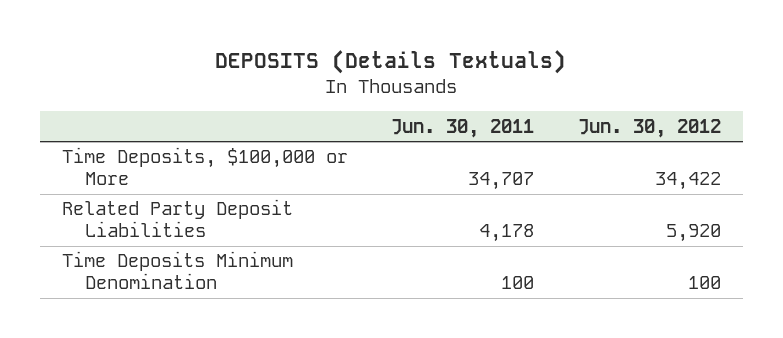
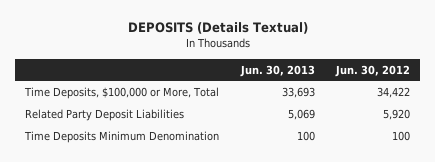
- DEPOSITS (Details Textuals)
+ DEPOSITS (Details Textual)
- | Jun. 30, 2011 | Jun. 30, 2012
+ | Jun. 30, 2013 | Jun. 30, 2012
- Time Deposits, $100,000 or More | 34,707 | 34,422
+ Time Deposits, $100,000 or More, Total | 33,693 | 34,422

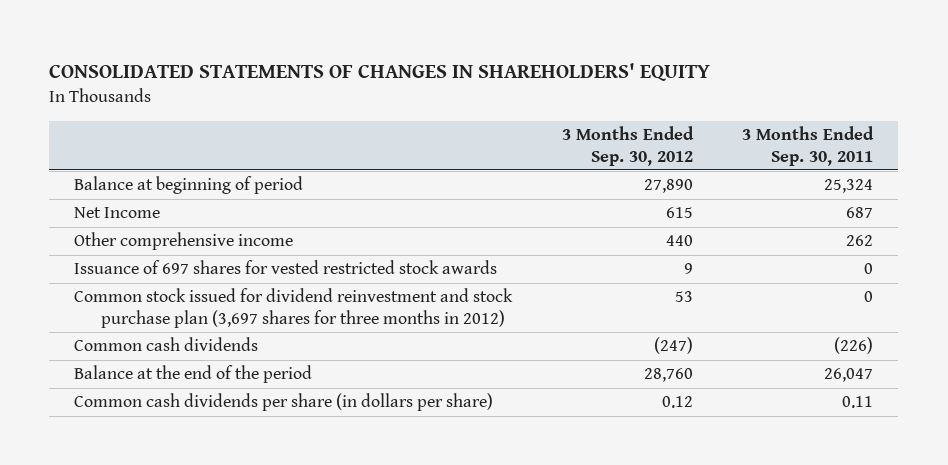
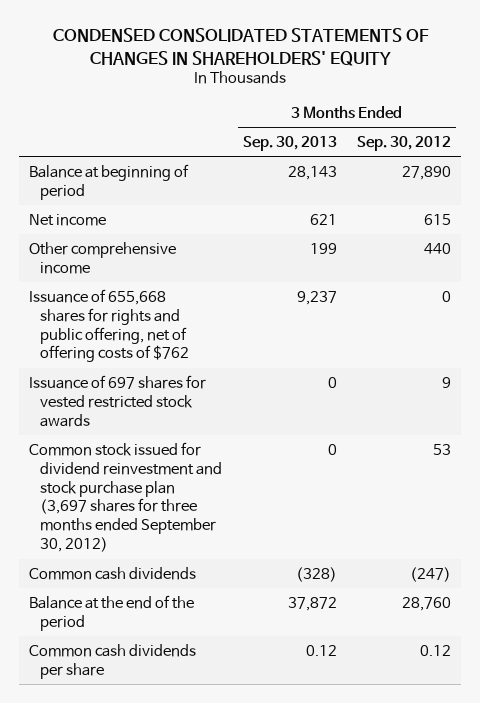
- CONSOLIDATED STATEMENTS OF CHANGES IN SHAREHOLDERS' EQUITY
+ CONDENSED CONSOLIDATED STATEMENTS OF CHANGES IN SHAREHOLDERS' EQUITY
- | 3 Months Ended Sep. 30, 2012 | 3 Months Ended Sep. 30, 2011
+ | 3 Months Ended Sep. 30, 2013 | 3 Months Ended Sep. 30, 2012
- Net Income | 615 | 687
+ Net income | 621 | 615
+ Issuance of 655,668 shares for rights and public offering, net of offering costs of $762 | 9,237 | 0
- Common stock issued for dividend reinvestment and stock purchase plan (3,697 shares for three months in 2012) | 53 | 0
+ Common stock issued for dividend reinvestment and stock purchase plan (3,697 shares for three months ended September 30, 2012) | 0 | 53
- Common cash dividends per share (in dollars per share) | 0.12 | 0.11
+ Common cash dividends per share | 0.12 | 0.12

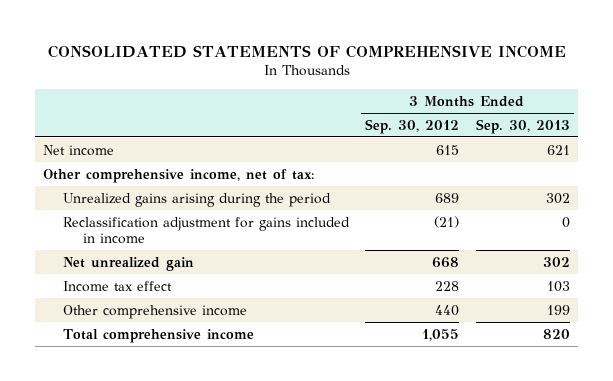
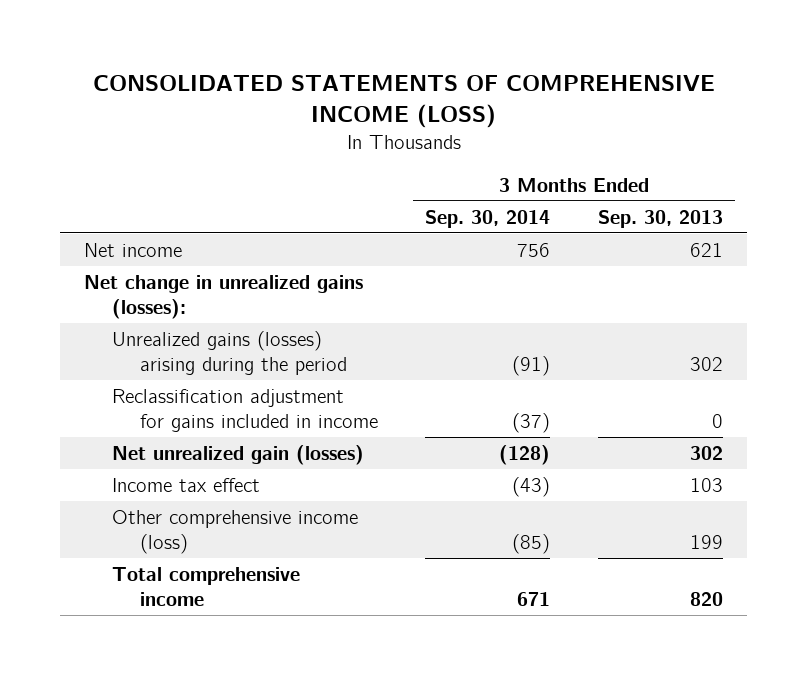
- CONSOLIDATED STATEMENTS OF COMPREHENSIVE INCOME
+ CONSOLIDATED STATEMENTS OF COMPREHENSIVE INCOME (LOSS)
- | 3 Months Ended Sep. 30, 2012 | 3 Months Ended Sep. 30, 2013
+ | 3 Months Ended Sep. 30, 2014 | 3 Months Ended Sep. 30, 2013
- Other comprehensive income, net of tax:
- Unrealized gains arising during the period | 689 | 302
+ Net change in unrealized gains (losses):
+ Unrealized gains (losses) arising during the period | (91) | 302
- Net unrealized gain | 668 | 302
+ Net unrealized gain (losses) | (128) | 302
- Other comprehensive income | 440 | 199
+ Other comprehensive income (loss) | (85) | 199

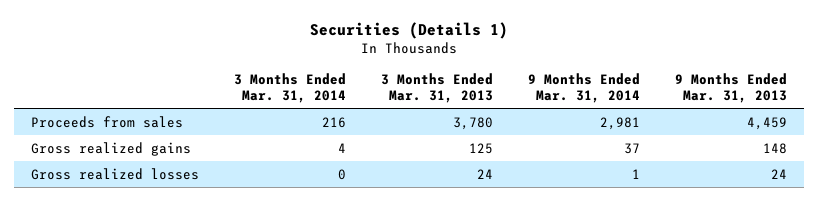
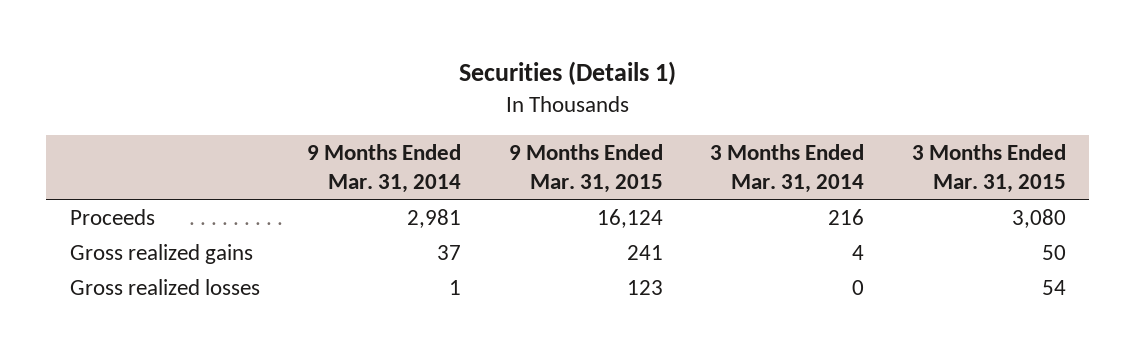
- | 3 Months Ended Mar. 31, 2014 | 3 Months Ended Mar. 31, 2013 | 9 Months Ended Mar. 31, 2014 | 9 Months Ended Mar. 31, 2013
+ | 9 Months Ended Mar. 31, 2014 | 9 Months Ended Mar. 31, 2015 | 3 Months Ended Mar. 31, 2014 | 3 Months Ended Mar. 31, 2015
- Proceeds from sales | 216 | 3,780 | 2,981 | 4,459
+ Proceeds | 2,981 | 16,124 | 216 | 3,080

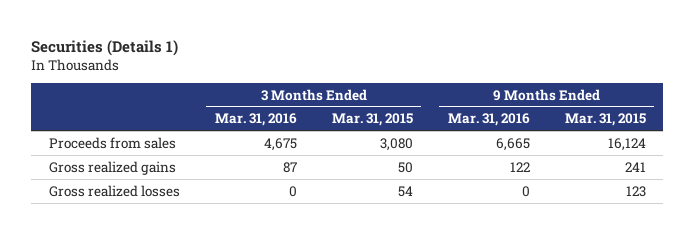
- | 9 Months Ended Mar. 31, 2014 | 9 Months Ended Mar. 31, 2015 | 3 Months Ended Mar. 31, 2014 | 3 Months Ended Mar. 31, 2015
+ | 3 Months Ended Mar. 31, 2016 | 3 Months Ended Mar. 31, 2015 | 9 Months Ended Mar. 31, 2016 | 9 Months Ended Mar. 31, 2015
- Proceeds | 2,981 | 16,124 | 216 | 3,080
+ Proceeds from sales | 4,675 | 3,080 | 6,665 | 16,124

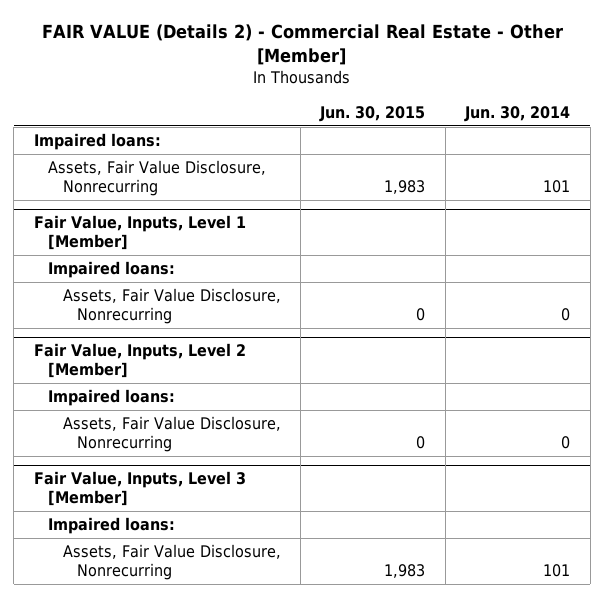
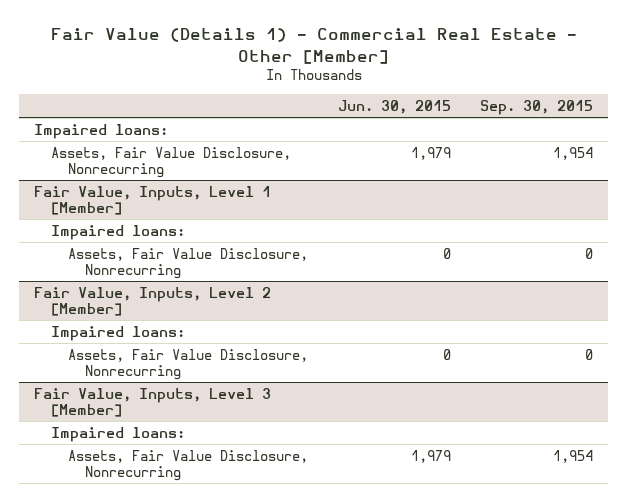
- FAIR VALUE (Details 2) - Commercial Real Estate - Other [Member]
+ Fair Value (Details 1) - Commercial Real Estate - Other [Member]
- | Jun. 30, 2015 | Jun. 30, 2014
+ | Jun. 30, 2015 | Sep. 30, 2015
- Assets, Fair Value Disclosure, Nonrecurring | 1,983 | 101
+ Assets, Fair Value Disclosure, Nonrecurring | 1,979 | 1,954
@ Fair Value, Inputs, Level 3 [Member]
- Assets, Fair Value Disclosure, Nonrecurring | 1,983 | 101
+ Assets, Fair Value Disclosure, Nonrecurring | 1,979 | 1,954

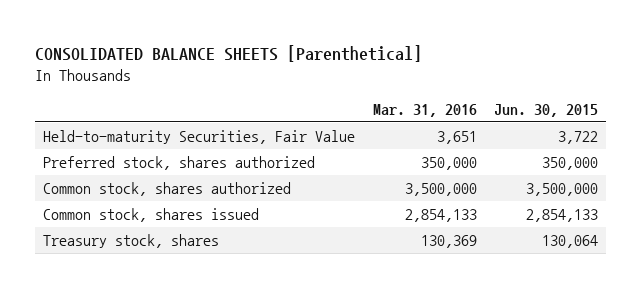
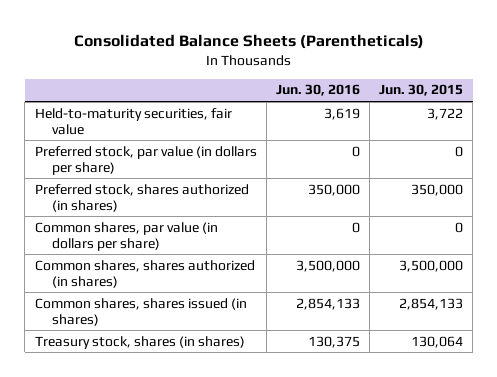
- CONSOLIDATED BALANCE SHEETS [Parenthetical]
+ Consolidated Balance Sheets (Parentheticals)
- | Mar. 31, 2016 | Jun. 30, 2015
+ | Jun. 30, 2016 | Jun. 30, 2015
- Held-to-maturity Securities, Fair Value | 3,651 | 3,722
- Preferred stock, shares authorized | 350,000 | 350,000
- Common stock, shares authorized | 3,500,000 | 3,500,000
- Common stock, shares issued | 2,854,133 | 2,854,133
- Treasury stock, shares | 130,369 | 130,064
+ Held-to-maturity securities, fair value | 3,619 | 3,722
+ Preferred stock, par value (in dollars per share) | 0 | 0
+ Preferred stock, shares authorized (in shares) | 350,000 | 350,000
+ Common shares, par value (in dollars per share) | 0 | 0
+ Common shares, shares authorized (in shares) | 3,500,000 | 3,500,000
+ Common shares, shares issued (in shares) | 2,854,133 | 2,854,133
+ Treasury stock, shares (in shares) | 130,375 | 130,064

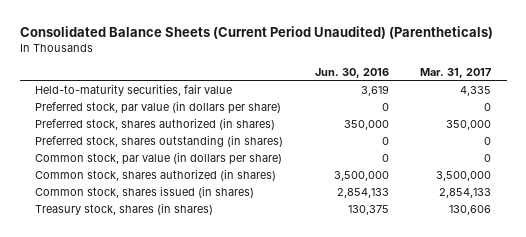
- Consolidated Balance Sheets (Parentheticals)
+ Consolidated Balance Sheets (Current Period Unaudited) (Parentheticals)
- | Jun. 30, 2016 | Jun. 30, 2015
+ | Jun. 30, 2016 | Mar. 31, 2017
- Common shares, par value (in dollars per share) | 0 | 0
- Common shares, shares authorized (in shares) | 3,500,000 | 3,500,000
- Common shares, shares issued (in shares) | 2,854,133 | 2,854,133
+ Preferred stock, shares outstanding (in shares) | 0 | 0
+ Common stock, par value (in dollars per share) | 0 | 0
+ Common stock, shares authorized (in shares) | 3,500,000 | 3,500,000
+ Common stock, shares issued (in shares) | 2,854,133 | 2,854,133

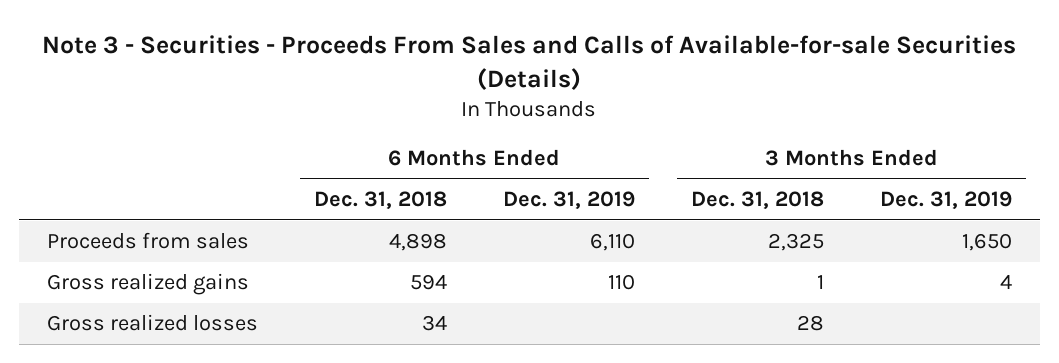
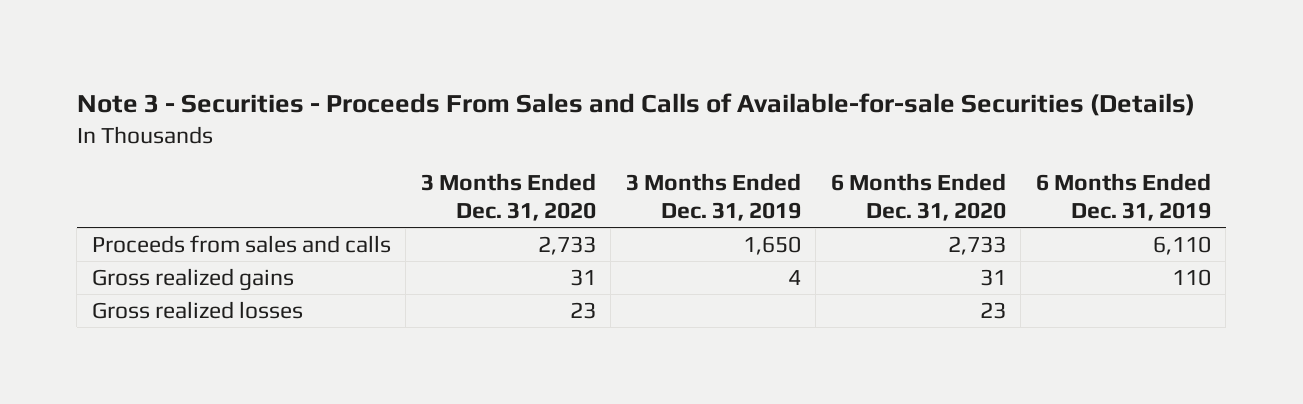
- | 6 Months Ended Dec. 31, 2018 | 6 Months Ended Dec. 31, 2019 | 3 Months Ended Dec. 31, 2018 | 3 Months Ended Dec. 31, 2019
+ | 3 Months Ended Dec. 31, 2020 | 3 Months Ended Dec. 31, 2019 | 6 Months Ended Dec. 31, 2020 | 6 Months Ended Dec. 31, 2019
- Proceeds from sales | 4,898 | 6,110 | 2,325 | 1,650
+ Proceeds from sales and calls | 2,733 | 1,650 | 2,733 | 6,110

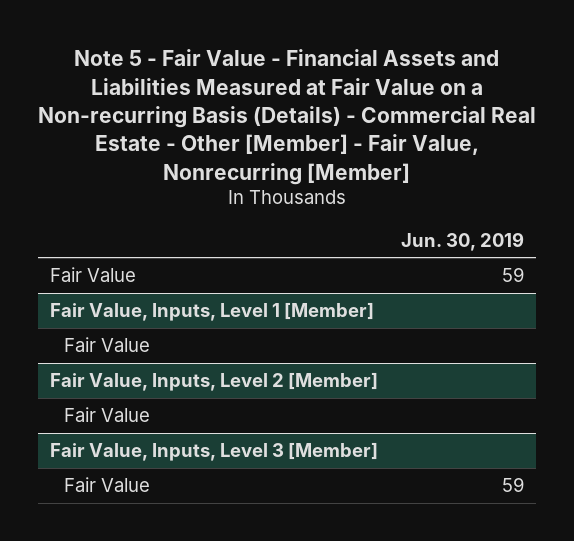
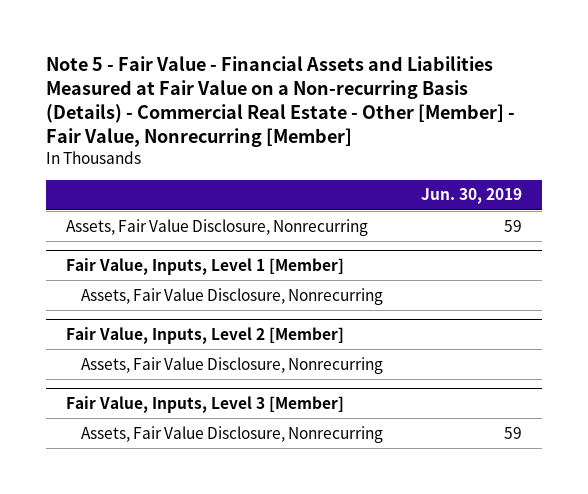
- Fair Value | 59
+ Assets, Fair Value Disclosure, Nonrecurring | 59
@ Fair Value, Inputs, Level 1 [Member]
- Fair Value
+ Assets, Fair Value Disclosure, Nonrecurring
@ Fair Value, Inputs, Level 2 [Member]
- Fair Value
+ Assets, Fair Value Disclosure, Nonrecurring
@ Fair Value, Inputs, Level 3 [Member]
- Fair Value | 59
+ Assets, Fair Value Disclosure, Nonrecurring | 59

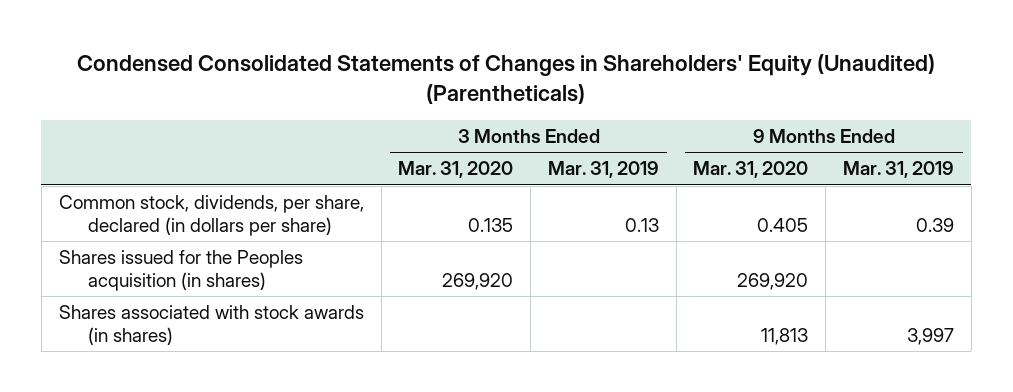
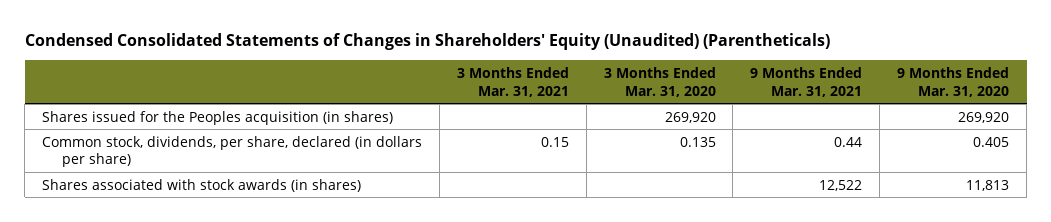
- | 3 Months Ended Mar. 31, 2020 | 3 Months Ended Mar. 31, 2019 | 9 Months Ended Mar. 31, 2020 | 9 Months Ended Mar. 31, 2019
+ | 3 Months Ended Mar. 31, 2021 | 3 Months Ended Mar. 31, 2020 | 9 Months Ended Mar. 31, 2021 | 9 Months Ended Mar. 31, 2020
moved down: Common stock, dividends, per share, declared (in dollars per share) | 0.15 | 0.135 | 0.44 | 0.405

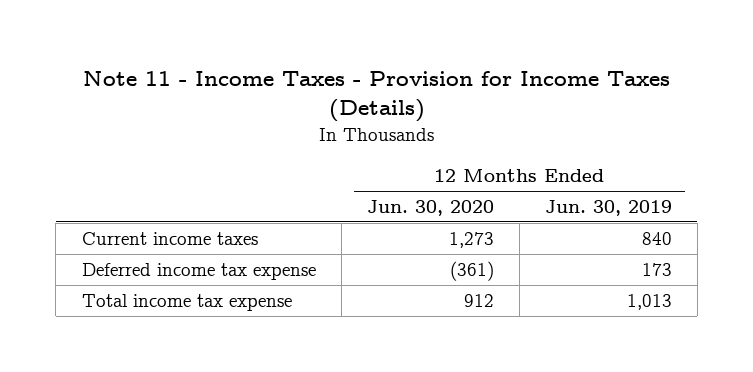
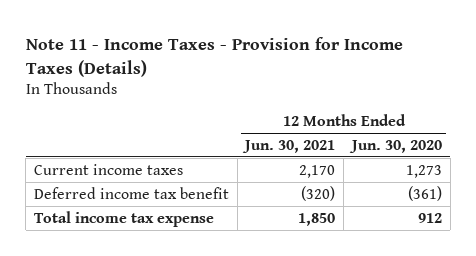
- | 12 Months Ended Jun. 30, 2020 | 12 Months Ended Jun. 30, 2019
+ | 12 Months Ended Jun. 30, 2021 | 12 Months Ended Jun. 30, 2020
- Deferred income tax expense | (361) | 173
+ Deferred income tax benefit | (320) | (361)

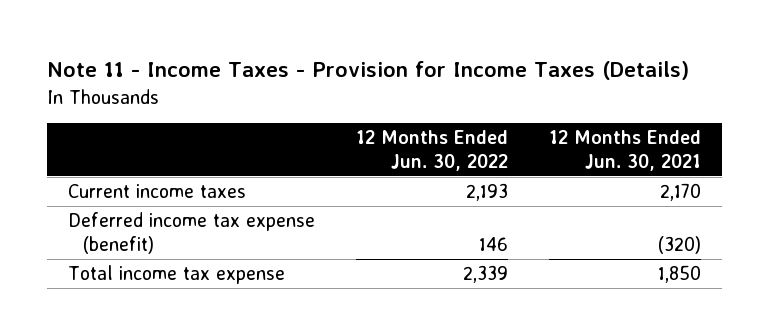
- | 12 Months Ended Jun. 30, 2021 | 12 Months Ended Jun. 30, 2020
+ | 12 Months Ended Jun. 30, 2022 | 12 Months Ended Jun. 30, 2021
- Deferred income tax benefit | (320) | (361)
+ Deferred income tax expense (benefit) | 146 | (320)

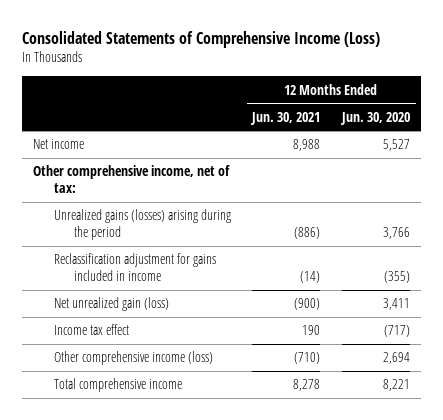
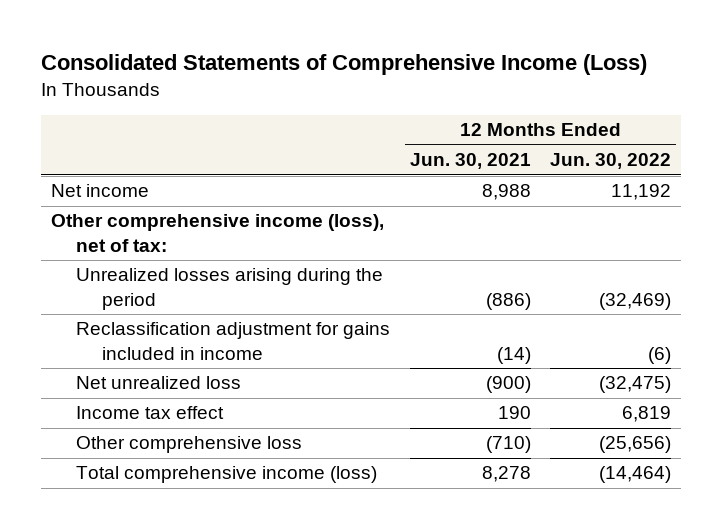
- | 12 Months Ended Jun. 30, 2021 | 12 Months Ended Jun. 30, 2020
+ | 12 Months Ended Jun. 30, 2021 | 12 Months Ended Jun. 30, 2022
- Other comprehensive income, net of tax:
- Unrealized gains (losses) arising during the period | (886) | 3,766
+ Other comprehensive income (loss), net of tax:
+ Unrealized losses arising during the period | (886) | (32,469)
- Net unrealized gain (loss) | (900) | 3,411
+ Net unrealized loss | (900) | (32,475)
- Other comprehensive income (loss) | (710) | 2,694
- Total comprehensive income | 8,278 | 8,221
+ Other comprehensive loss | (710) | (25,656)
+ Total comprehensive income (loss) | 8,278 | (14,464)

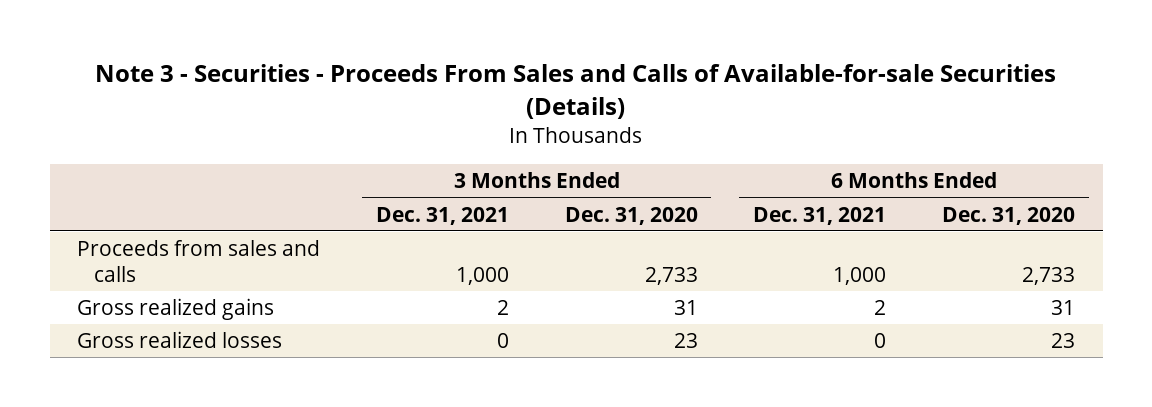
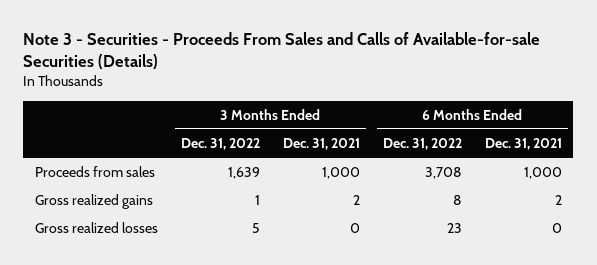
- | 3 Months Ended Dec. 31, 2021 | 3 Months Ended Dec. 31, 2020 | 6 Months Ended Dec. 31, 2021 | 6 Months Ended Dec. 31, 2020
+ | 3 Months Ended Dec. 31, 2022 | 3 Months Ended Dec. 31, 2021 | 6 Months Ended Dec. 31, 2022 | 6 Months Ended Dec. 31, 2021
- Proceeds from sales and calls | 1,000 | 2,733 | 1,000 | 2,733
+ Proceeds from sales | 1,639 | 1,000 | 3,708 | 1,000

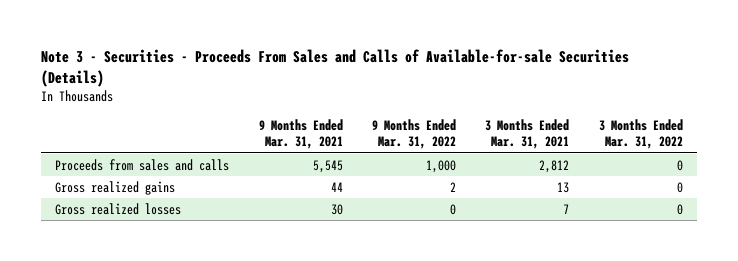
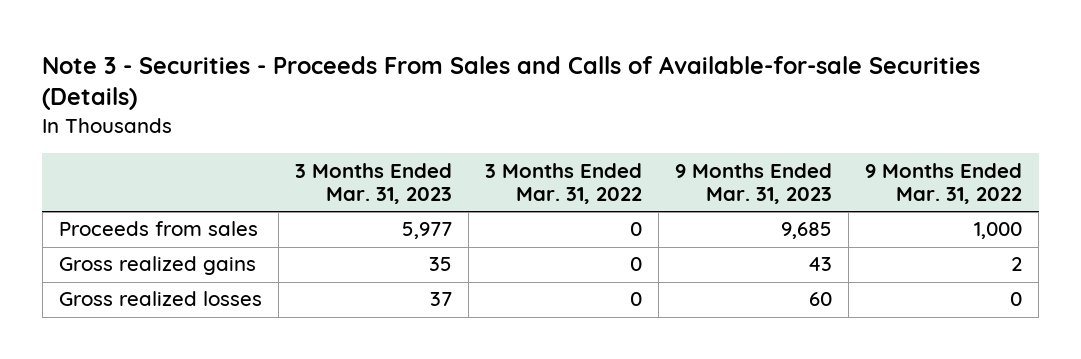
- | 9 Months Ended Mar. 31, 2021 | 9 Months Ended Mar. 31, 2022 | 3 Months Ended Mar. 31, 2021 | 3 Months Ended Mar. 31, 2022
+ | 3 Months Ended Mar. 31, 2023 | 3 Months Ended Mar. 31, 2022 | 9 Months Ended Mar. 31, 2023 | 9 Months Ended Mar. 31, 2022
- Proceeds from sales and calls | 5,545 | 1,000 | 2,812 | 0
+ Proceeds from sales | 5,977 | 0 | 9,685 | 1,000

